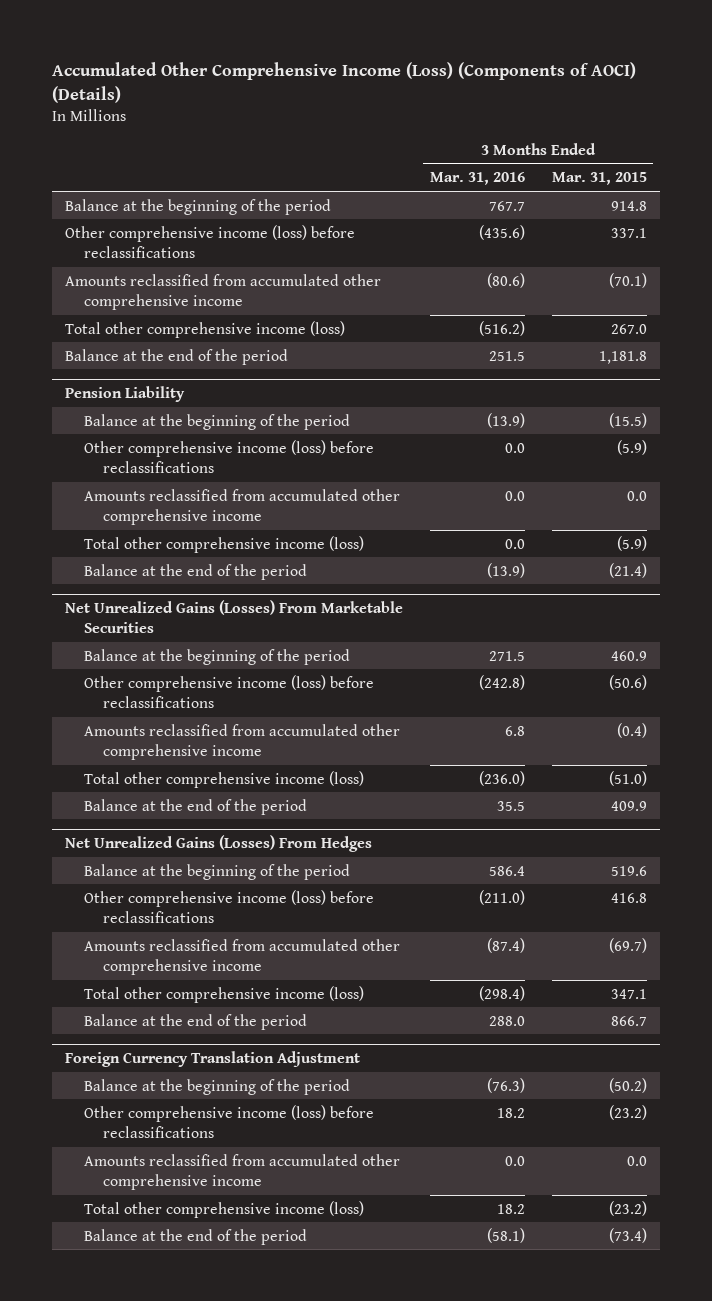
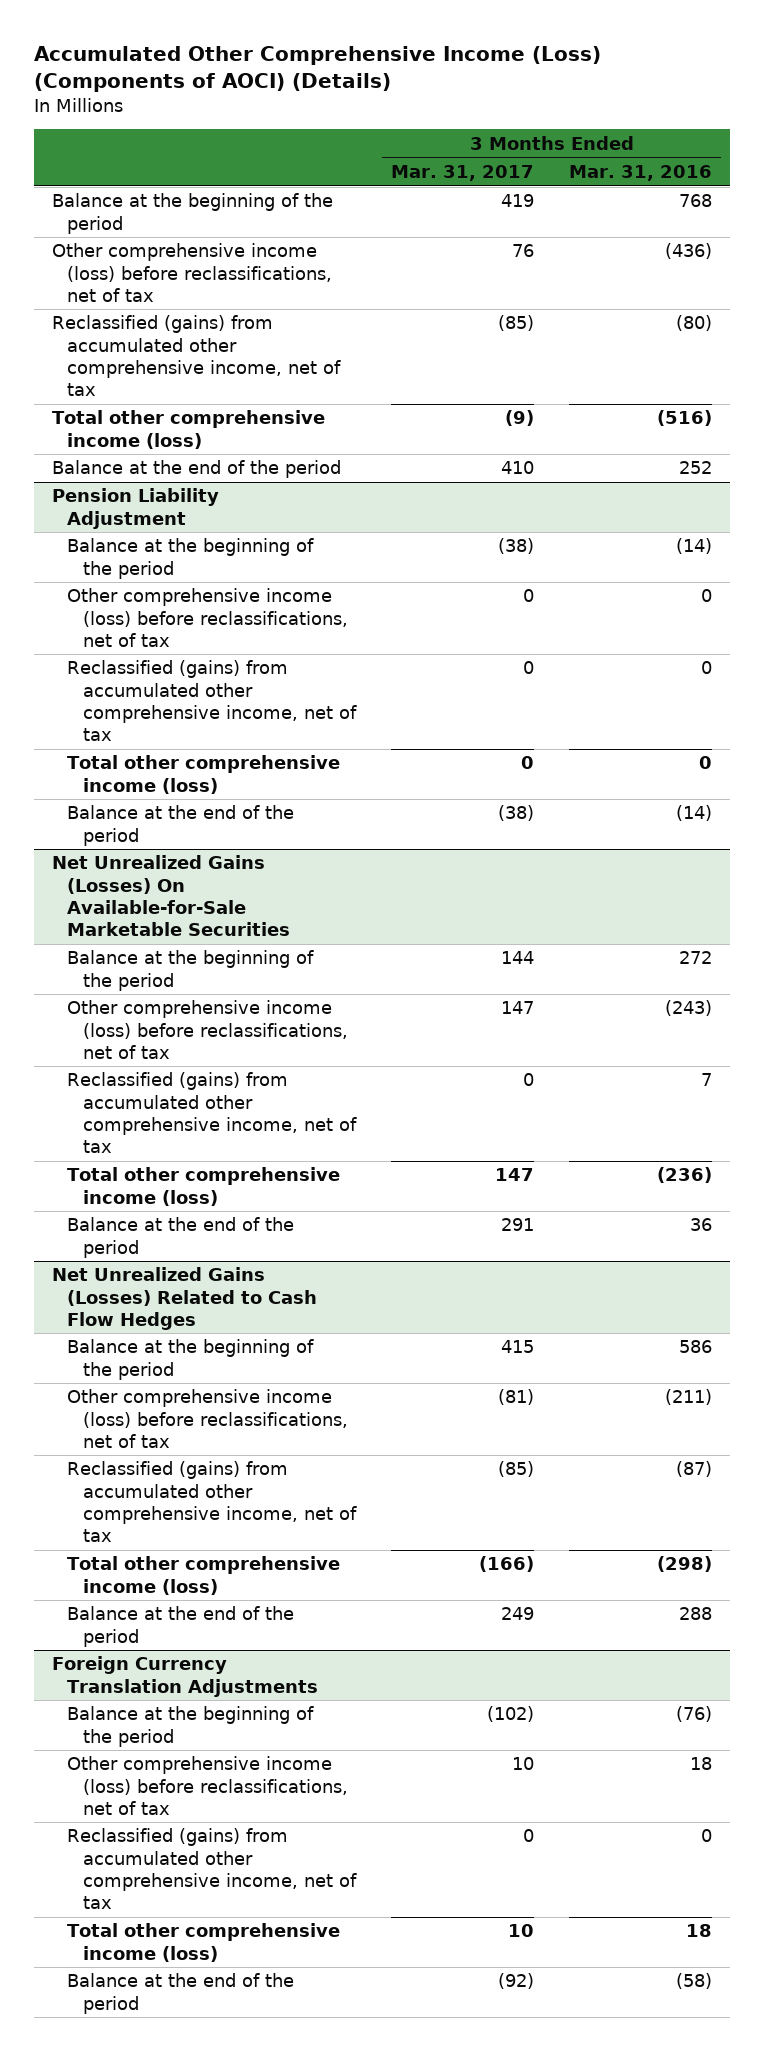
- | 3 Months Ended Mar. 31, 2016 | 3 Months Ended Mar. 31, 2015
+ | 3 Months Ended Mar. 31, 2017 | 3 Months Ended Mar. 31, 2016
- Balance at the beginning of the period | 767.7 | 914.8
- Other comprehensive income (loss) before reclassifications | (435.6) | 337.1
- Amounts reclassified from accumulated other comprehensive income | (80.6) | (70.1)
- Total other comprehensive income (loss) | (516.2) | 267.0
- Balance at the end of the period | 251.5 | 1,181.8
- Pension Liability
- Balance at the beginning of the period | (13.9) | (15.5)
- Other comprehensive income (loss) before reclassifications | 0.0 | (5.9)
- Amounts reclassified from accumulated other comprehensive income | 0.0 | 0.0
- Total other comprehensive income (loss) | 0.0 | (5.9)
- Balance at the end of the period | (13.9) | (21.4)
- Net Unrealized Gains (Losses) From Marketable Securities
- Balance at the beginning of the period | 271.5 | 460.9
- Other comprehensive income (loss) before reclassifications | (242.8) | (50.6)
- Amounts reclassified from accumulated other comprehensive income | 6.8 | (0.4)
- Total other comprehensive income (loss) | (236.0) | (51.0)
- Balance at the end of the period | 35.5 | 409.9
- Net Unrealized Gains (Losses) From Hedges
- Balance at the beginning of the period | 586.4 | 519.6
- Other comprehensive income (loss) before reclassifications | (211.0) | 416.8
- Amounts reclassified from accumulated other comprehensive income | (87.4) | (69.7)
- Total other comprehensive income (loss) | (298.4) | 347.1
- Balance at the end of the period | 288.0 | 866.7
- Foreign Currency Translation Adjustment
- Balance at the beginning of the period | (76.3) | (50.2)
- Other comprehensive income (loss) before reclassifications | 18.2 | (23.2)
- Amounts reclassified from accumulated other comprehensive income | 0.0 | 0.0
- Total other comprehensive income (loss) | 18.2 | (23.2)
- Balance at the end of the period | (58.1) | (73.4)
+ Balance at the beginning of the period | 419 | 768
+ Other comprehensive income (loss) before reclassifications, net of tax | 76 | (436)
+ Reclassified (gains) from accumulated other comprehensive income, net of tax | (85) | (80)
+ Total other comprehensive income (loss) | (9) | (516)
+ Balance at the end of the period | 410 | 252
+ Pension Liability Adjustment
+ Balance at the beginning of the period | (38) | (14)
+ Other comprehensive income (loss) before reclassifications, net of tax | 0 | 0
+ Reclassified (gains) from accumulated other comprehensive income, net of tax | 0 | 0
+ Total other comprehensive income (loss) | 0 | 0
+ Balance at the end of the period | (38) | (14)
+ Net Unrealized Gains (Losses) On Available-for-Sale Marketable Securities
+ Balance at the beginning of the period | 144 | 272
+ Other comprehensive income (loss) before reclassifications, net of tax | 147 | (243)
+ Reclassified (gains) from accumulated other comprehensive income, net of tax | 0 | 7
+ Total other comprehensive income (loss) | 147 | (236)
+ Balance at the end of the period | 291 | 36
+ Net Unrealized Gains (Losses) Related to Cash Flow Hedges
+ Balance at the beginning of the period | 415 | 586
+ Other comprehensive income (loss) before reclassifications, net of tax | (81) | (211)
+ Reclassified (gains) from accumulated other comprehensive income, net of tax | (85) | (87)
+ Total other comprehensive income (loss) | (166) | (298)
+ Balance at the end of the period | 249 | 288
+ Foreign Currency Translation Adjustments
+ Balance at the beginning of the period | (102) | (76)
+ Other comprehensive income (loss) before reclassifications, net of tax | 10 | 18
+ Reclassified (gains) from accumulated other comprehensive income, net of tax | 0 | 0
+ Total other comprehensive income (loss) | 10 | 18
+ Balance at the end of the period | (92) | (58)

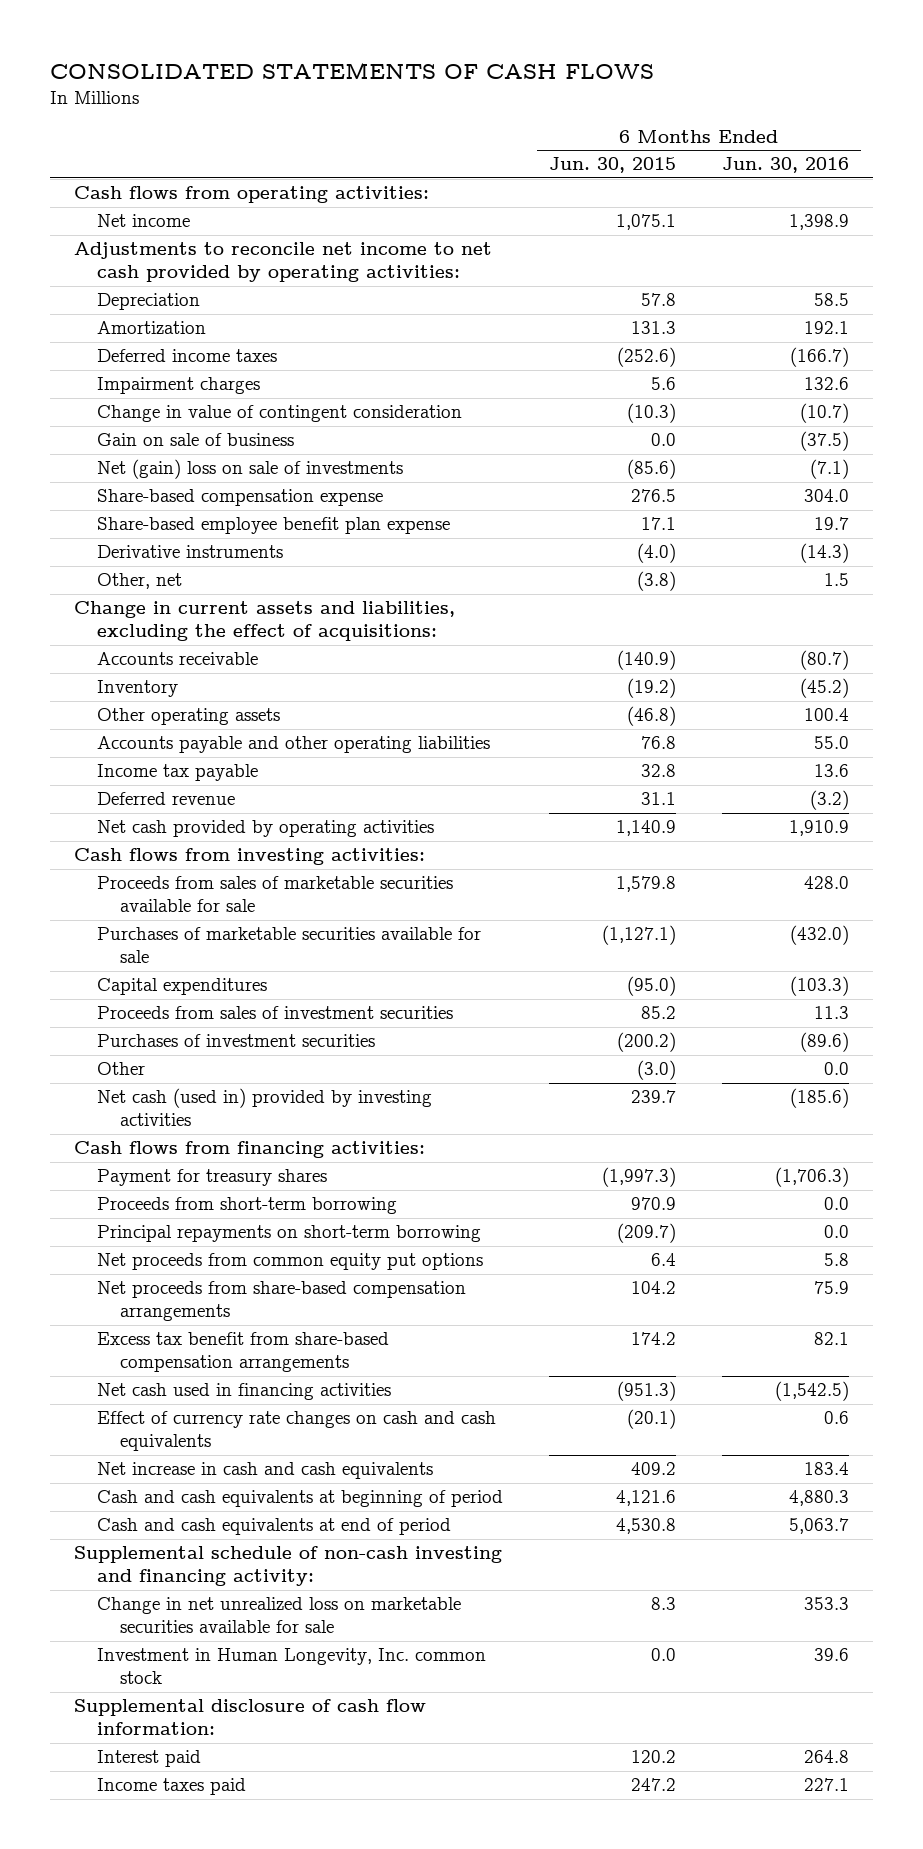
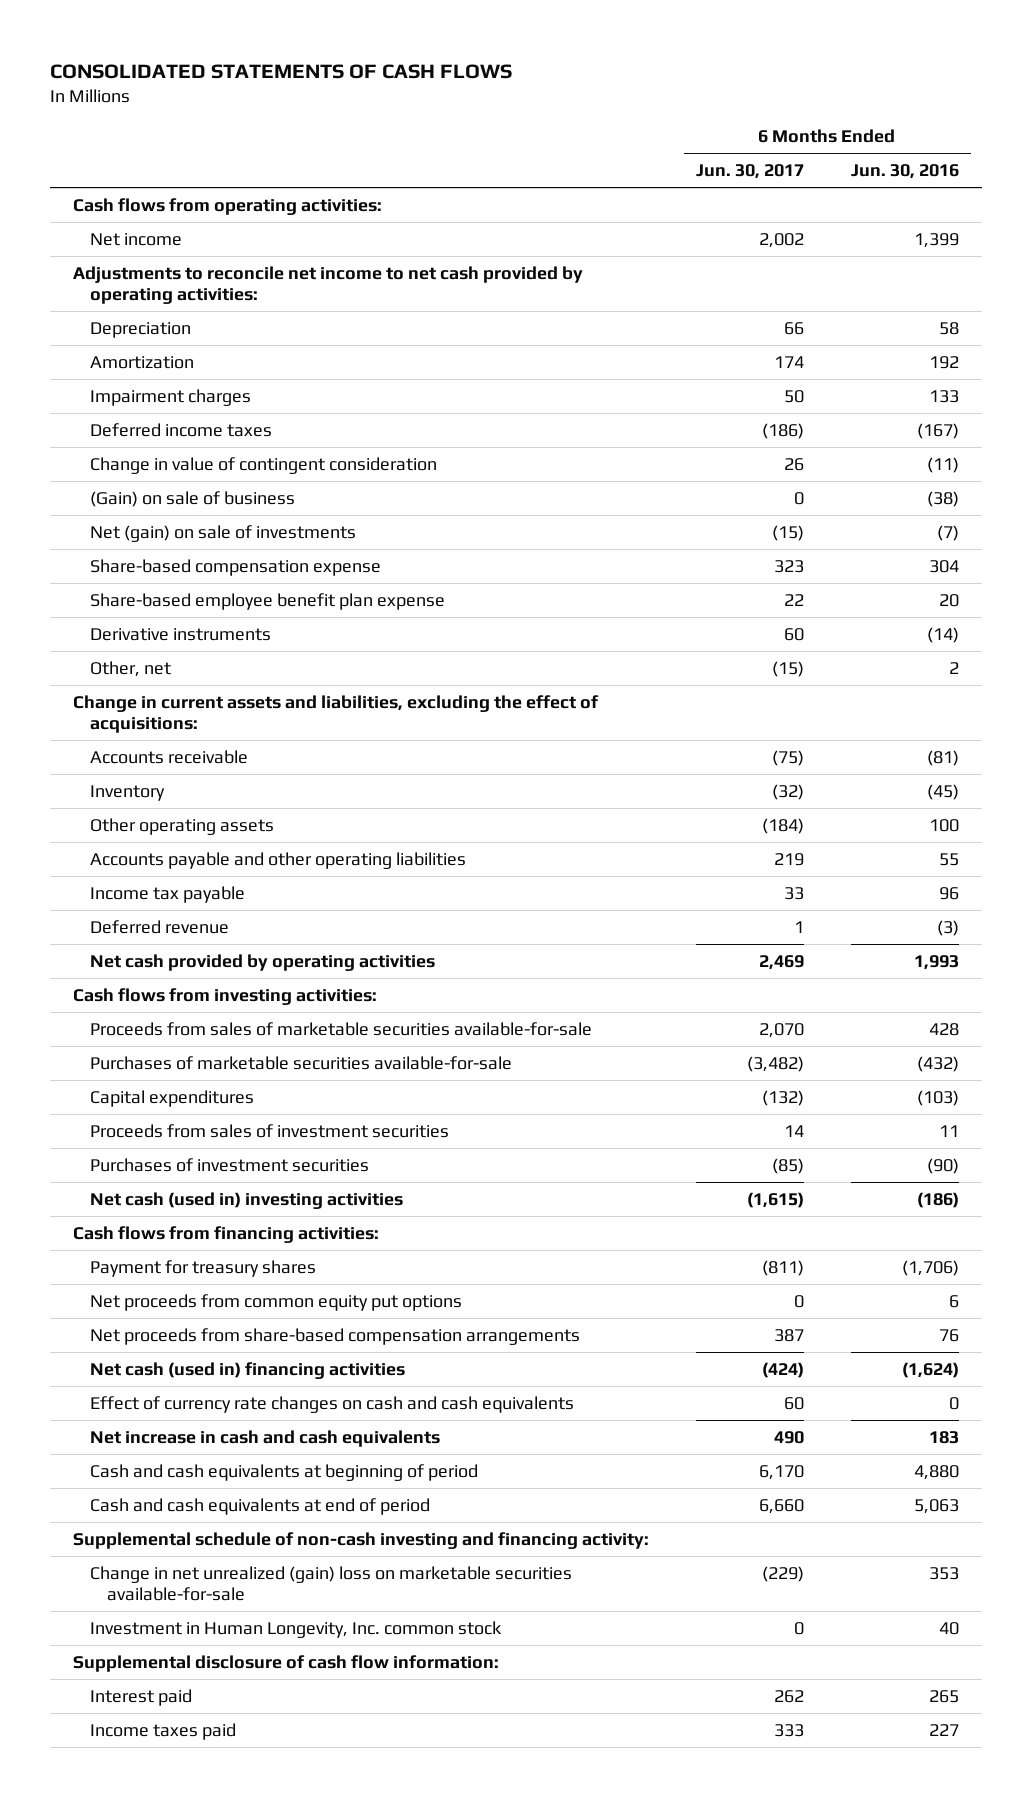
- | 6 Months Ended Jun. 30, 2015 | 6 Months Ended Jun. 30, 2016
+ | 6 Months Ended Jun. 30, 2017 | 6 Months Ended Jun. 30, 2016
- Net income | 1,075.1 | 1,398.9
+ Net income | 2,002 | 1,399
- Depreciation | 57.8 | 58.5
- Amortization | 131.3 | 192.1
- Deferred income taxes | (252.6) | (166.7)
- Impairment charges | 5.6 | 132.6
- Change in value of contingent consideration | (10.3) | (10.7)
- Gain on sale of business | 0.0 | (37.5)
- Net (gain) loss on sale of investments | (85.6) | (7.1)
- Share-based compensation expense | 276.5 | 304.0
- Share-based employee benefit plan expense | 17.1 | 19.7
- Derivative instruments | (4.0) | (14.3)
- Other, net | (3.8) | 1.5
+ Depreciation | 66 | 58
+ Amortization | 174 | 192
+ Impairment charges | 50 | 133
+ Deferred income taxes | (186) | (167)
+ Change in value of contingent consideration | 26 | (11)
+ (Gain) on sale of business | 0 | (38)
+ Net (gain) on sale of investments | (15) | (7)
+ Share-based compensation expense | 323 | 304
+ Share-based employee benefit plan expense | 22 | 20
+ Derivative instruments | 60 | (14)
+ Other, net | (15) | 2
- Accounts receivable | (140.9) | (80.7)
- Inventory | (19.2) | (45.2)
- Other operating assets | (46.8) | 100.4
- Accounts payable and other operating liabilities | 76.8 | 55.0
- Income tax payable | 32.8 | 13.6
- Deferred revenue | 31.1 | (3.2)
- Net cash provided by operating activities | 1,140.9 | 1,910.9
+ Accounts receivable | (75) | (81)
+ Inventory | (32) | (45)
+ Other operating assets | (184) | 100
+ Accounts payable and other operating liabilities | 219 | 55
+ Income tax payable | 33 | 96
+ Deferred revenue | 1 | (3)
+ Net cash provided by operating activities | 2,469 | 1,993
- Proceeds from sales of marketable securities available for sale | 1,579.8 | 428.0
- Purchases of marketable securities available for sale | (1,127.1) | (432.0)
- Capital expenditures | (95.0) | (103.3)
- Proceeds from sales of investment securities | 85.2 | 11.3
- Purchases of investment securities | (200.2) | (89.6)
- Other | (3.0) | 0.0
- Net cash (used in) provided by investing activities | 239.7 | (185.6)
+ Proceeds from sales of marketable securities available-for-sale | 2,070 | 428
+ Purchases of marketable securities available-for-sale | (3,482) | (432)
+ Capital expenditures | (132) | (103)
+ Proceeds from sales of investment securities | 14 | 11
+ Purchases of investment securities | (85) | (90)
+ Net cash (used in) investing activities | (1,615) | (186)
- Payment for treasury shares | (1,997.3) | (1,706.3)
- Proceeds from short-term borrowing | 970.9 | 0.0
- Principal repayments on short-term borrowing | (209.7) | 0.0
- Net proceeds from common equity put options | 6.4 | 5.8
- Net proceeds from share-based compensation arrangements | 104.2 | 75.9
- Excess tax benefit from share-based compensation arrangements | 174.2 | 82.1
- Net cash used in financing activities | (951.3) | (1,542.5)
- Effect of currency rate changes on cash and cash equivalents | (20.1) | 0.6
- Net increase in cash and cash equivalents | 409.2 | 183.4
- Cash and cash equivalents at beginning of period | 4,121.6 | 4,880.3
- Cash and cash equivalents at end of period | 4,530.8 | 5,063.7
+ Payment for treasury shares | (811) | (1,706)
+ Net proceeds from common equity put options | 0 | 6
+ Net proceeds from share-based compensation arrangements | 387 | 76
+ Net cash (used in) financing activities | (424) | (1,624)
+ Effect of currency rate changes on cash and cash equivalents | 60 | 0
+ Net increase in cash and cash equivalents | 490 | 183
+ Cash and cash equivalents at beginning of period | 6,170 | 4,880
+ Cash and cash equivalents at end of period | 6,660 | 5,063
- Change in net unrealized loss on marketable securities available for sale | 8.3 | 353.3
- Investment in Human Longevity, Inc. common stock | 0.0 | 39.6
+ Change in net unrealized (gain) loss on marketable securities available-for-sale | (229) | 353
+ Investment in Human Longevity, Inc. common stock | 0 | 40
- Interest paid | 120.2 | 264.8
- Income taxes paid | 247.2 | 227.1
+ Interest paid | 262 | 265
+ Income taxes paid | 333 | 227

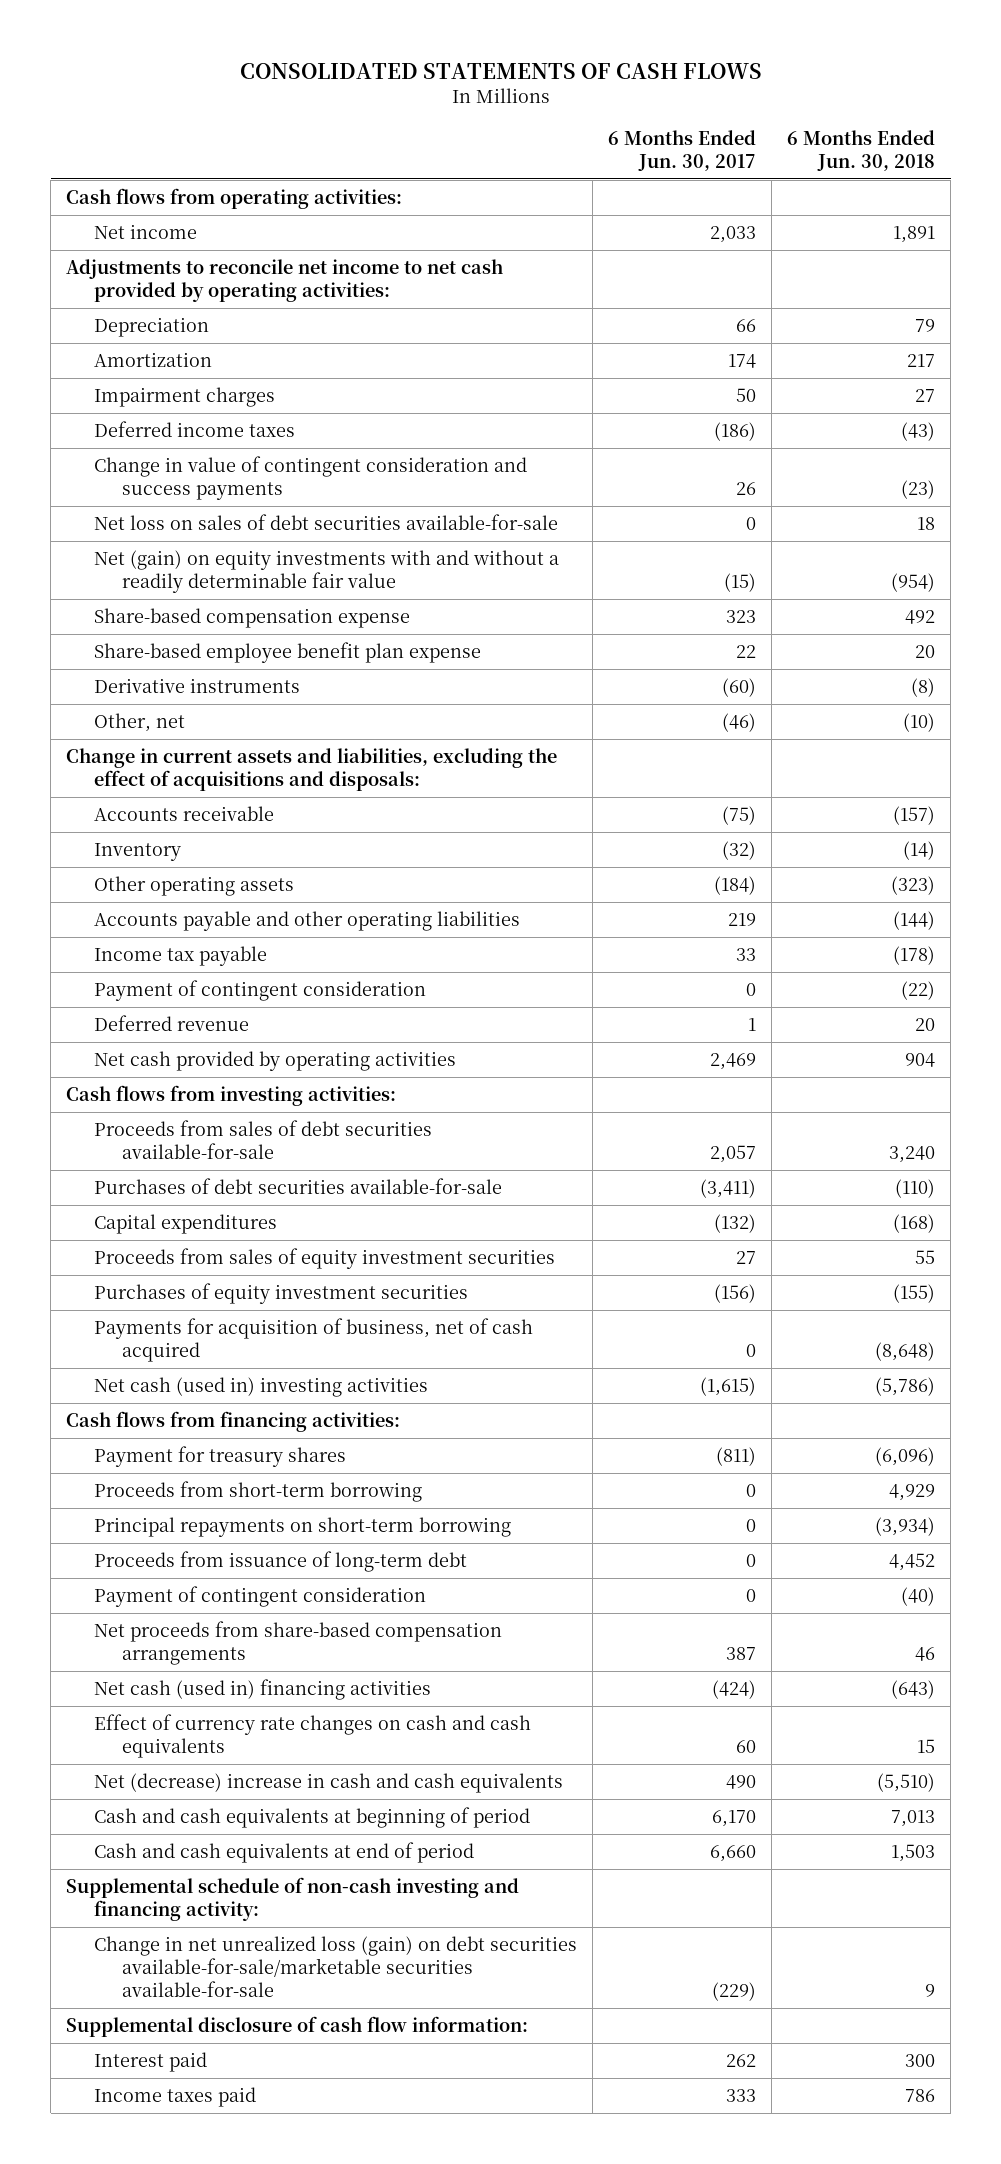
- | 6 Months Ended Jun. 30, 2017 | 6 Months Ended Jun. 30, 2016
+ | 6 Months Ended Jun. 30, 2017 | 6 Months Ended Jun. 30, 2018
- Net income | 2,002 | 1,399
+ Net income | 2,033 | 1,891
- Change in value of contingent consideration | 26 | (11)
- (Gain) on sale of business | 0 | (38)
- Net (gain) on sale of investments | (15) | (7)
+ Change in value of contingent consideration and success payments | 26 | (23)
+ Net loss on sales of debt securities available-for-sale | 0 | 18
+ Net (gain) on equity investments with and without a readily determinable fair value | (15) | (954)
- Derivative instruments | 60 | (14)
- Other, net | (15) | 2
- Change in current assets and liabilities, excluding the effect of acquisitions:
+ Derivative instruments | (60) | (8)
+ Other, net | (46) | (10)
+ Change in current assets and liabilities, excluding the effect of acquisitions and disposals:
+ Payment of contingent consideration | 0 | (22)
- Proceeds from sales of marketable securities available-for-sale | 2,070 | 428
- Purchases of marketable securities available-for-sale | (3,482) | (432)
+ Proceeds from sales of debt securities available-for-sale | 2,057 | 3,240
+ Purchases of debt securities available-for-sale | (3,411) | (110)
- Proceeds from sales of investment securities | 14 | 11
- Purchases of investment securities | (85) | (90)
+ Proceeds from sales of equity investment securities | 27 | 55
+ Purchases of equity investment securities | (156) | (155)
+ Payments for acquisition of business, net of cash acquired | 0 | (8,648)
- Net proceeds from common equity put options | 0 | 6
+ Proceeds from short-term borrowing | 0 | 4,929
+ Principal repayments on short-term borrowing | 0 | (3,934)
+ Proceeds from issuance of long-term debt | 0 | 4,452
+ Payment of contingent consideration | 0 | (40)
- Net increase in cash and cash equivalents | 490 | 183
+ Net (decrease) increase in cash and cash equivalents | 490 | (5,510)
- Change in net unrealized (gain) loss on marketable securities available-for-sale | (229) | 353
- Investment in Human Longevity, Inc. common stock | 0 | 40
+ Change in net unrealized loss (gain) on debt securities available-for-sale/marketable securities available-for-sale | (229) | 9

